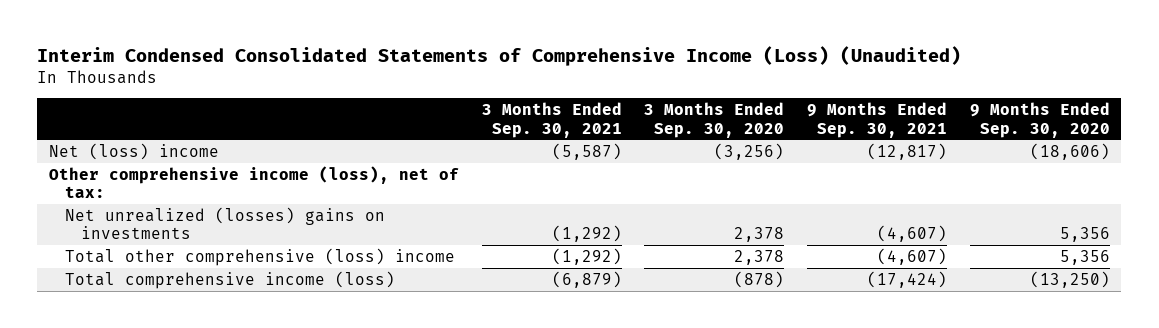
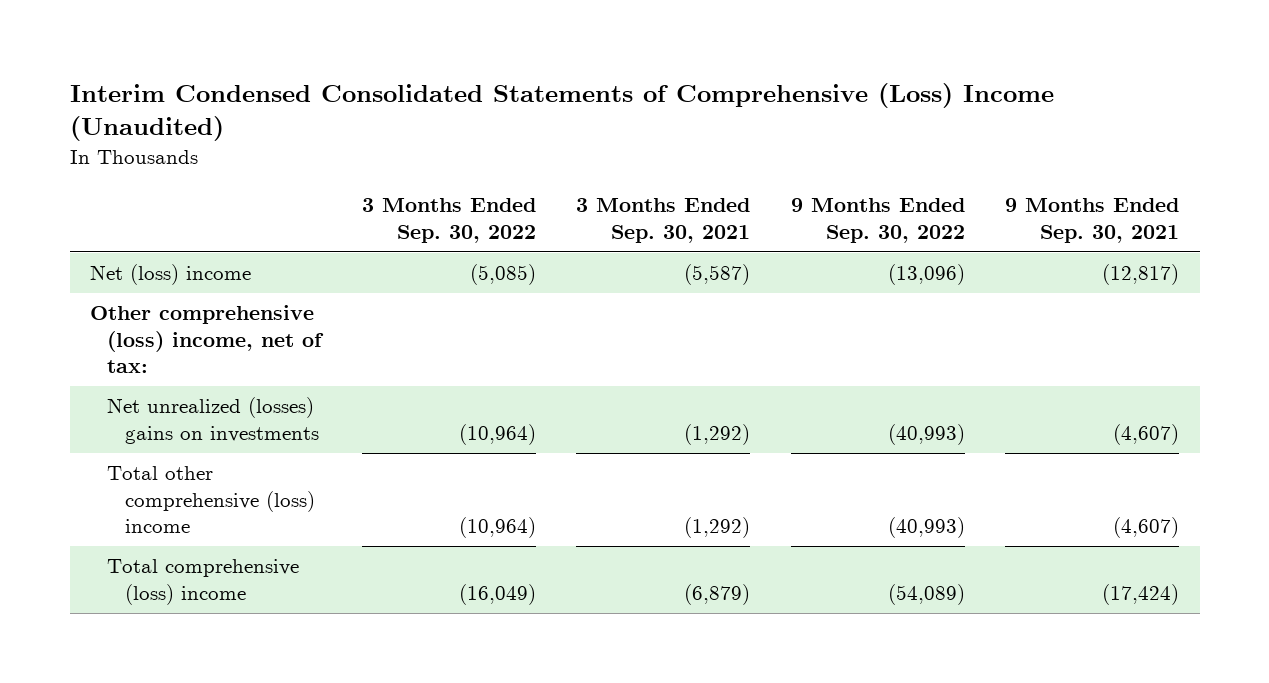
- Interim Condensed Consolidated Statements of Comprehensive Income (Loss) (Unaudited)
+ Interim Condensed Consolidated Statements of Comprehensive (Loss) Income (Unaudited)
- | 3 Months Ended Sep. 30, 2021 | 3 Months Ended Sep. 30, 2020 | 9 Months Ended Sep. 30, 2021 | 9 Months Ended Sep. 30, 2020
+ | 3 Months Ended Sep. 30, 2022 | 3 Months Ended Sep. 30, 2021 | 9 Months Ended Sep. 30, 2022 | 9 Months Ended Sep. 30, 2021
- Other comprehensive income (loss), net of tax:
+ Other comprehensive (loss) income, net of tax:
- Total comprehensive income (loss) | (6,879) | (878) | (17,424) | (13,250)
+ Total comprehensive (loss) income | (16,049) | (6,879) | (54,089) | (17,424)

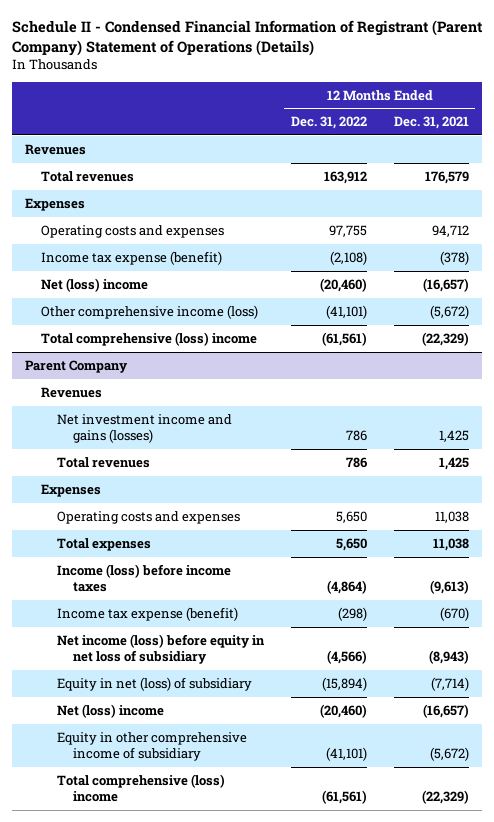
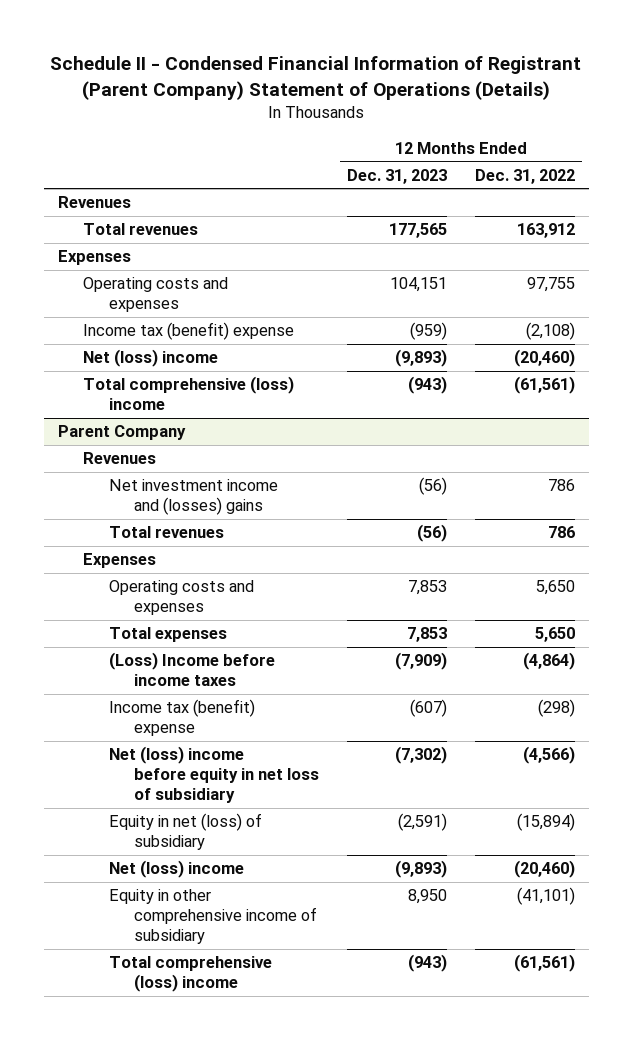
- | 12 Months Ended Dec. 31, 2022 | 12 Months Ended Dec. 31, 2021
+ | 12 Months Ended Dec. 31, 2023 | 12 Months Ended Dec. 31, 2022
- Income tax expense (benefit) | (2,108) | (378)
+ Income tax (benefit) expense | (959) | (2,108)
- Other comprehensive income (loss) | (41,101) | (5,672)
@ Parent Company
- Net investment income and gains (losses) | 786 | 1,425
+ Net investment income and (losses) gains | (56) | 786
- Income (loss) before income taxes | (4,864) | (9,613)
- Income tax expense (benefit) | (298) | (670)
- Net income (loss) before equity in net loss of subsidiary | (4,566) | (8,943)
+ (Loss) Income before income taxes | (7,909) | (4,864)
+ Income tax (benefit) expense | (607) | (298)
+ Net (loss) income before equity in net loss of subsidiary | (7,302) | (4,566)

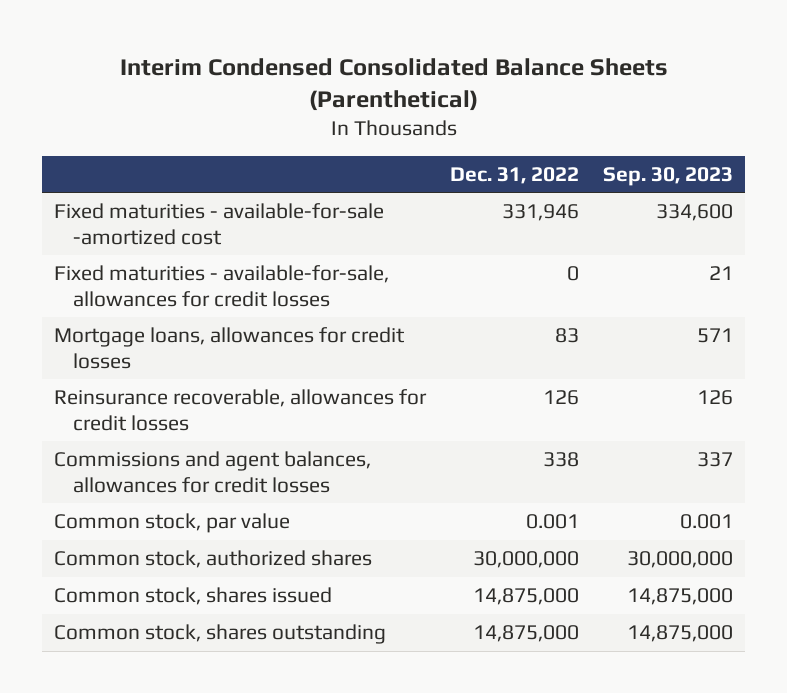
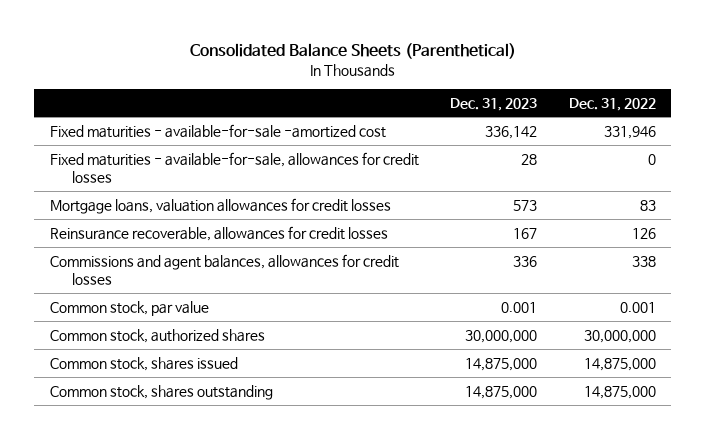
- Interim Condensed Consolidated Balance Sheets (Parenthetical)
+ Consolidated Balance Sheets (Parenthetical)
- | Dec. 31, 2022 | Sep. 30, 2023
+ | Dec. 31, 2023 | Dec. 31, 2022
- Mortgage loans, allowances for credit losses | 83 | 571
+ Mortgage loans, valuation allowances for credit losses | 573 | 83

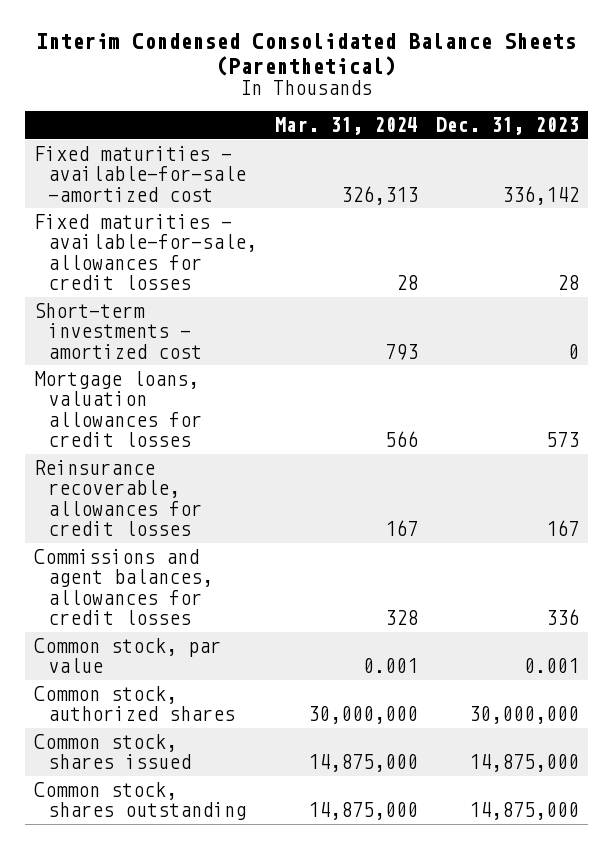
- Consolidated Balance Sheets (Parenthetical)
+ Interim Condensed Consolidated Balance Sheets (Parenthetical)
- | Dec. 31, 2023 | Dec. 31, 2022
+ | Mar. 31, 2024 | Dec. 31, 2023
+ Short-term investments - amortized cost | 793 | 0

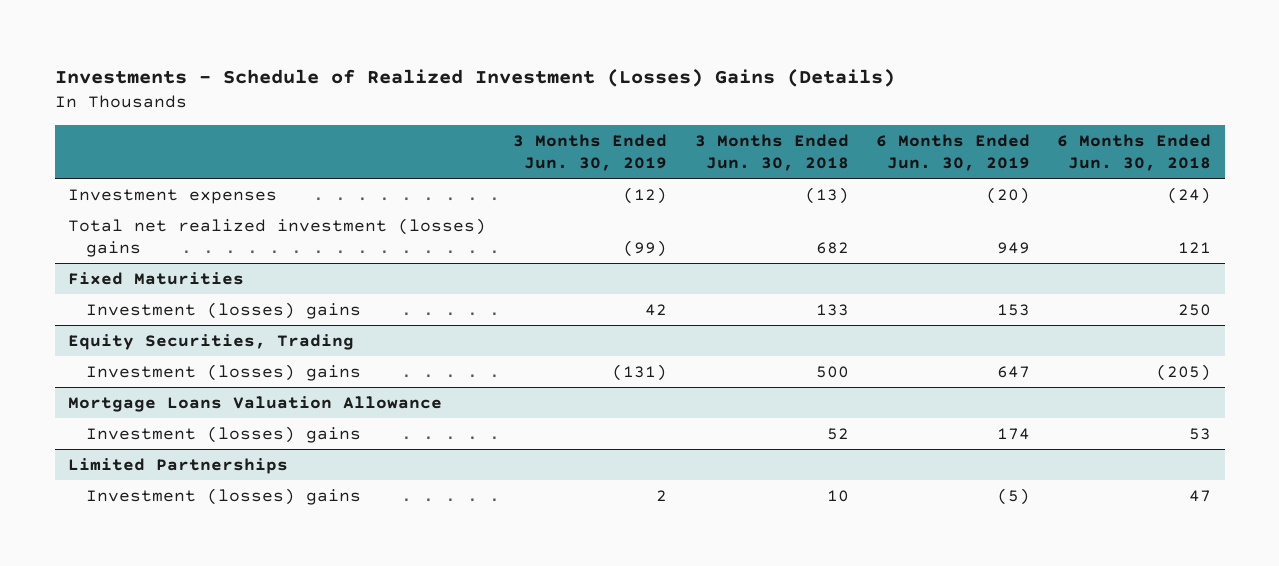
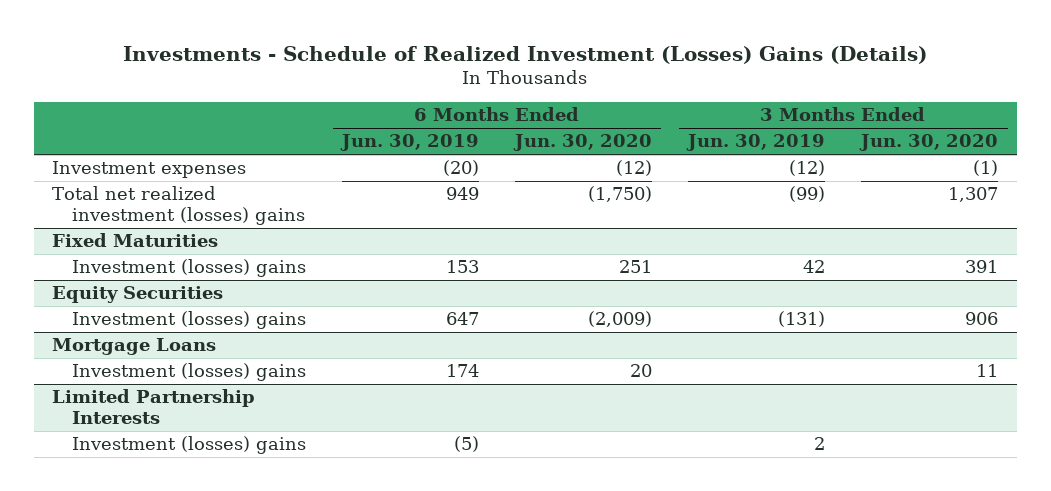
- | 3 Months Ended Jun. 30, 2019 | 3 Months Ended Jun. 30, 2018 | 6 Months Ended Jun. 30, 2019 | 6 Months Ended Jun. 30, 2018
+ | 6 Months Ended Jun. 30, 2019 | 6 Months Ended Jun. 30, 2020 | 3 Months Ended Jun. 30, 2019 | 3 Months Ended Jun. 30, 2020
- Equity Securities, Trading
+ Equity Securities
- Mortgage Loans Valuation Allowance
+ Mortgage Loans
- Limited Partnerships
+ Limited Partnership Interests

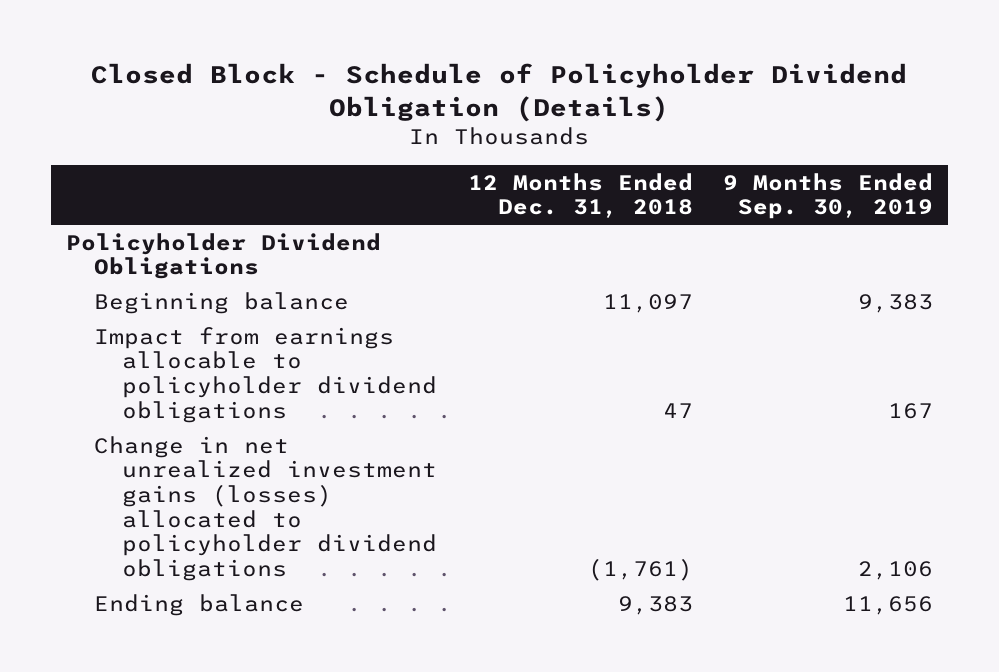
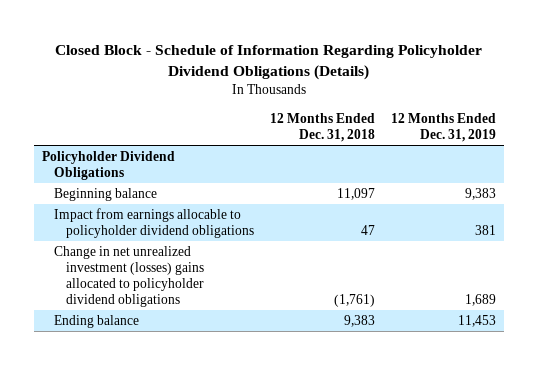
- Closed Block - Schedule of Policyholder Dividend Obligation (Details)
+ Closed Block - Schedule of Information Regarding Policyholder Dividend Obligations (Details)
- | 12 Months Ended Dec. 31, 2018 | 9 Months Ended Sep. 30, 2019
+ | 12 Months Ended Dec. 31, 2018 | 12 Months Ended Dec. 31, 2019
- Change in net unrealized investment gains (losses) allocated to policyholder dividend obligations | (1,761) | 2,106
+ Change in net unrealized investment (losses) gains allocated to policyholder dividend obligations | (1,761) | 1,689

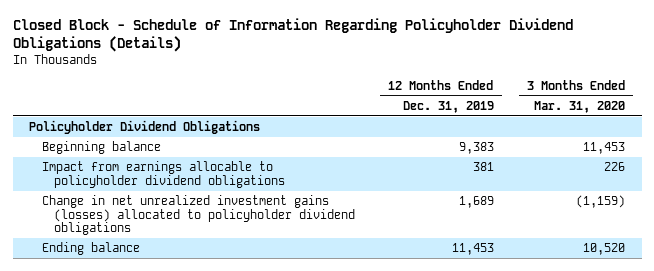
- | 12 Months Ended Dec. 31, 2018 | 12 Months Ended Dec. 31, 2019
+ | 12 Months Ended Dec. 31, 2019 | 3 Months Ended Mar. 31, 2020
- Change in net unrealized investment (losses) gains allocated to policyholder dividend obligations | (1,761) | 1,689
+ Change in net unrealized investment gains (losses) allocated to policyholder dividend obligations | 1,689 | (1,159)

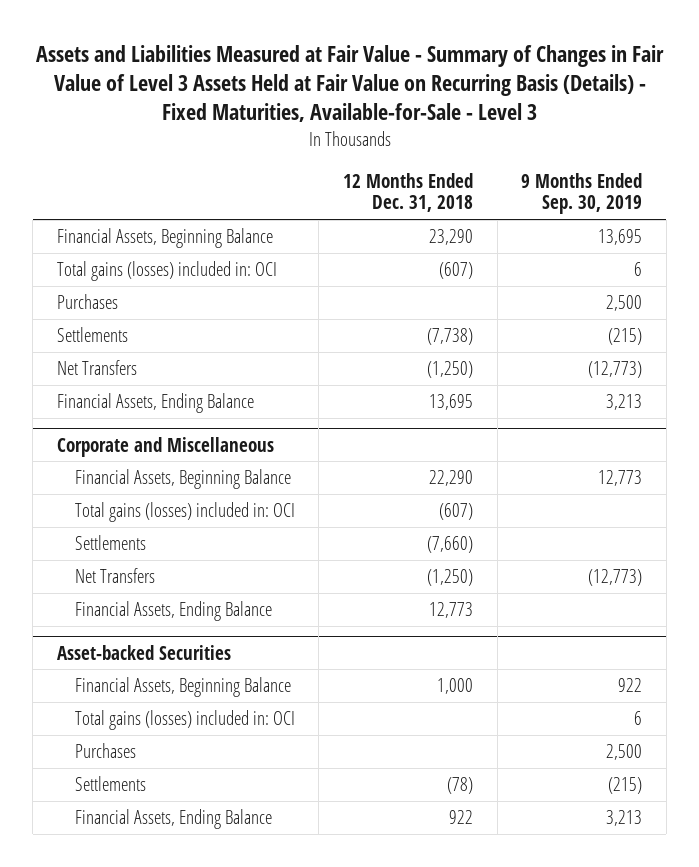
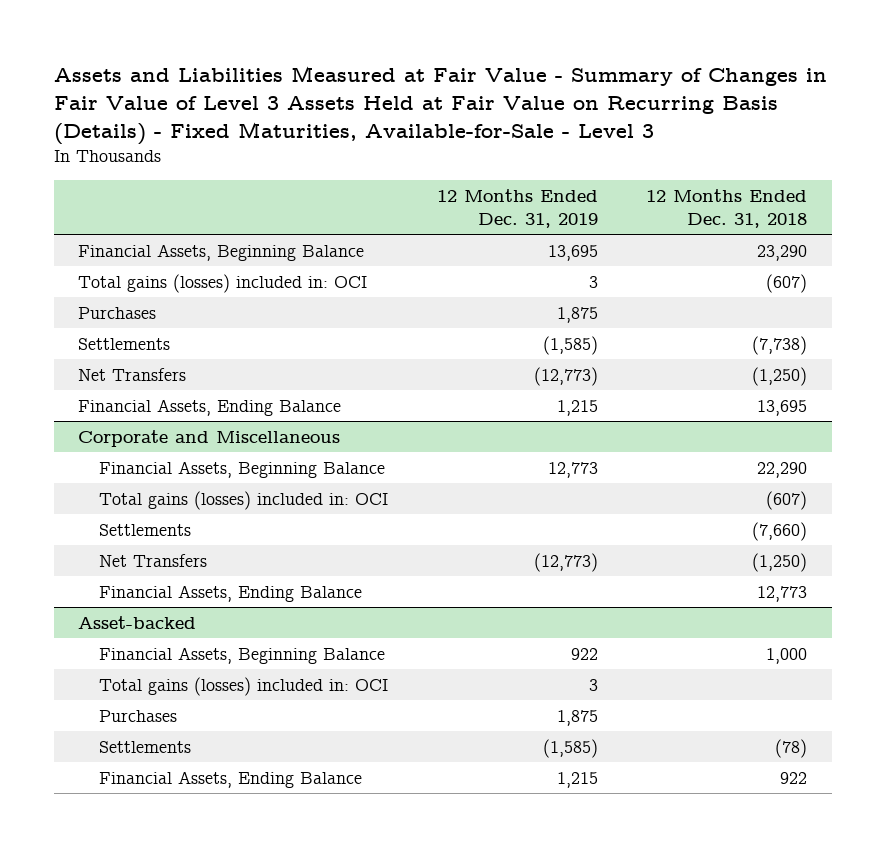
- | 12 Months Ended Dec. 31, 2018 | 9 Months Ended Sep. 30, 2019
+ | 12 Months Ended Dec. 31, 2019 | 12 Months Ended Dec. 31, 2018
- Asset-backed Securities
+ Asset-backed

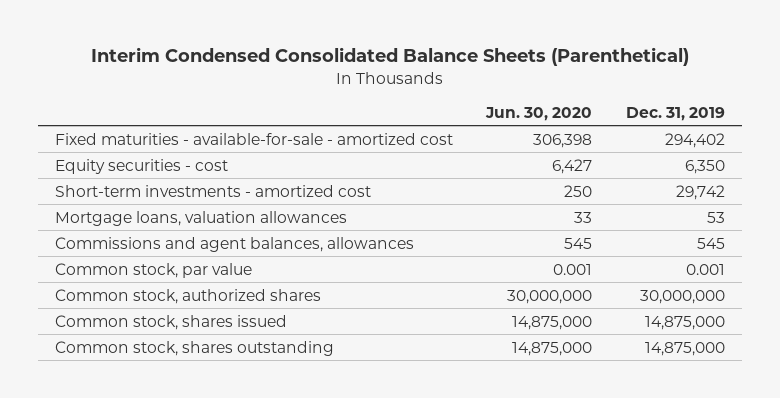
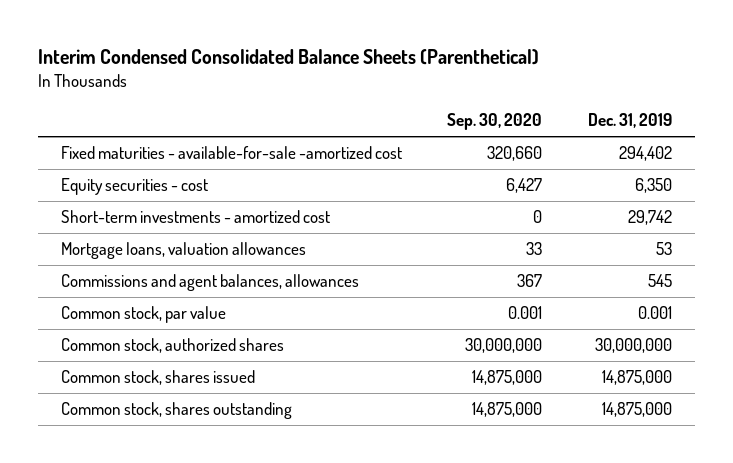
- | Jun. 30, 2020 | Dec. 31, 2019
+ | Sep. 30, 2020 | Dec. 31, 2019
- Fixed maturities - available-for-sale - amortized cost | 306,398 | 294,402
+ Fixed maturities - available-for-sale -amortized cost | 320,660 | 294,402

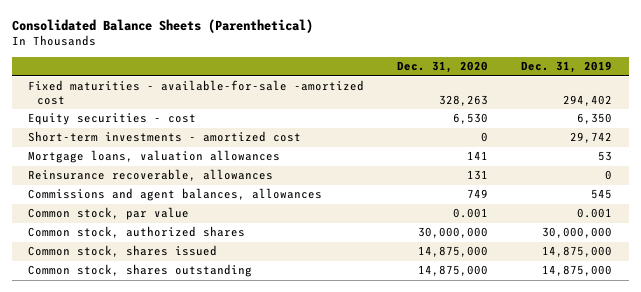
- Interim Condensed Consolidated Balance Sheets (Parenthetical)
+ Consolidated Balance Sheets (Parenthetical)
- | Sep. 30, 2020 | Dec. 31, 2019
+ | Dec. 31, 2020 | Dec. 31, 2019
+ Reinsurance recoverable, allowances | 131 | 0

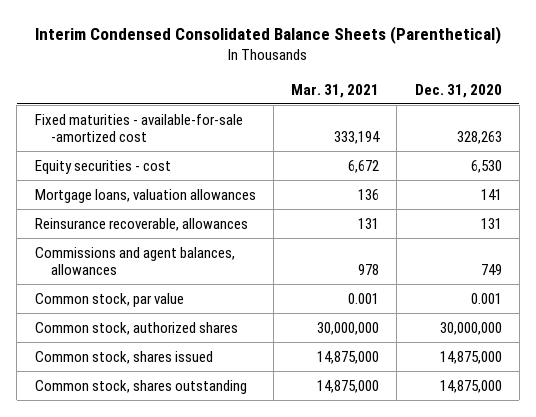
- Consolidated Balance Sheets (Parenthetical)
+ Interim Condensed Consolidated Balance Sheets (Parenthetical)
- | Dec. 31, 2020 | Dec. 31, 2019
+ | Mar. 31, 2021 | Dec. 31, 2020
- Short-term investments - amortized cost | 0 | 29,742

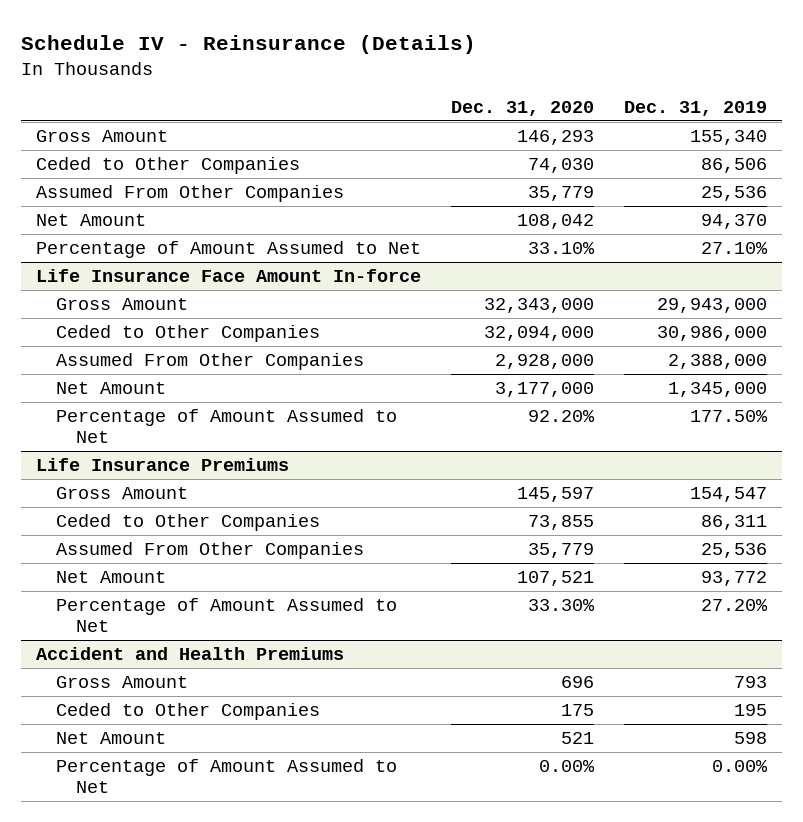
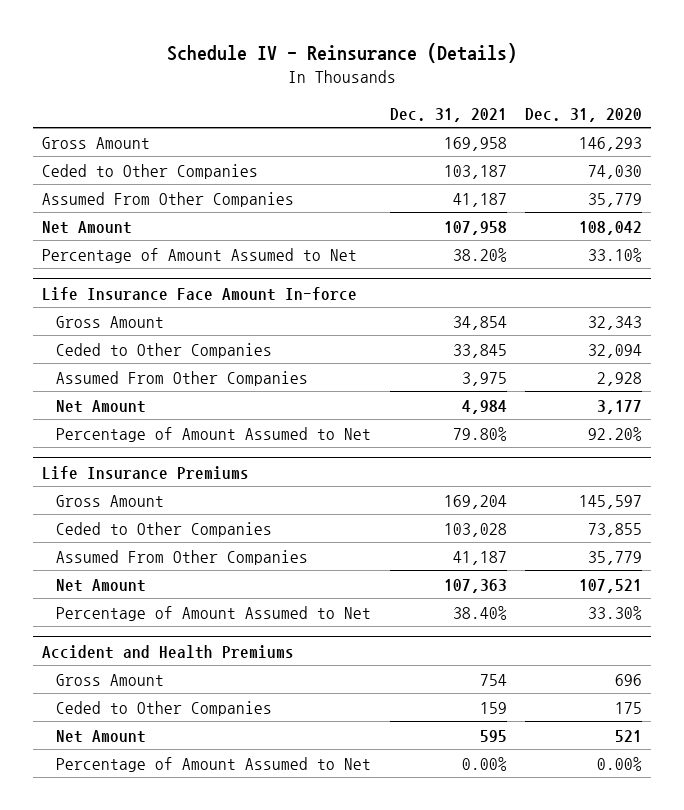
- | Dec. 31, 2020 | Dec. 31, 2019
+ | Dec. 31, 2021 | Dec. 31, 2020
@ Life Insurance Face Amount In-force
- Gross Amount | 32,343,000 | 29,943,000
- Ceded to Other Companies | 32,094,000 | 30,986,000
- Assumed From Other Companies | 2,928,000 | 2,388,000
- Net Amount | 3,177,000 | 1,345,000
+ Gross Amount | 34,854 | 32,343
+ Ceded to Other Companies | 33,845 | 32,094
+ Assumed From Other Companies | 3,975 | 2,928
+ Net Amount | 4,984 | 3,177

